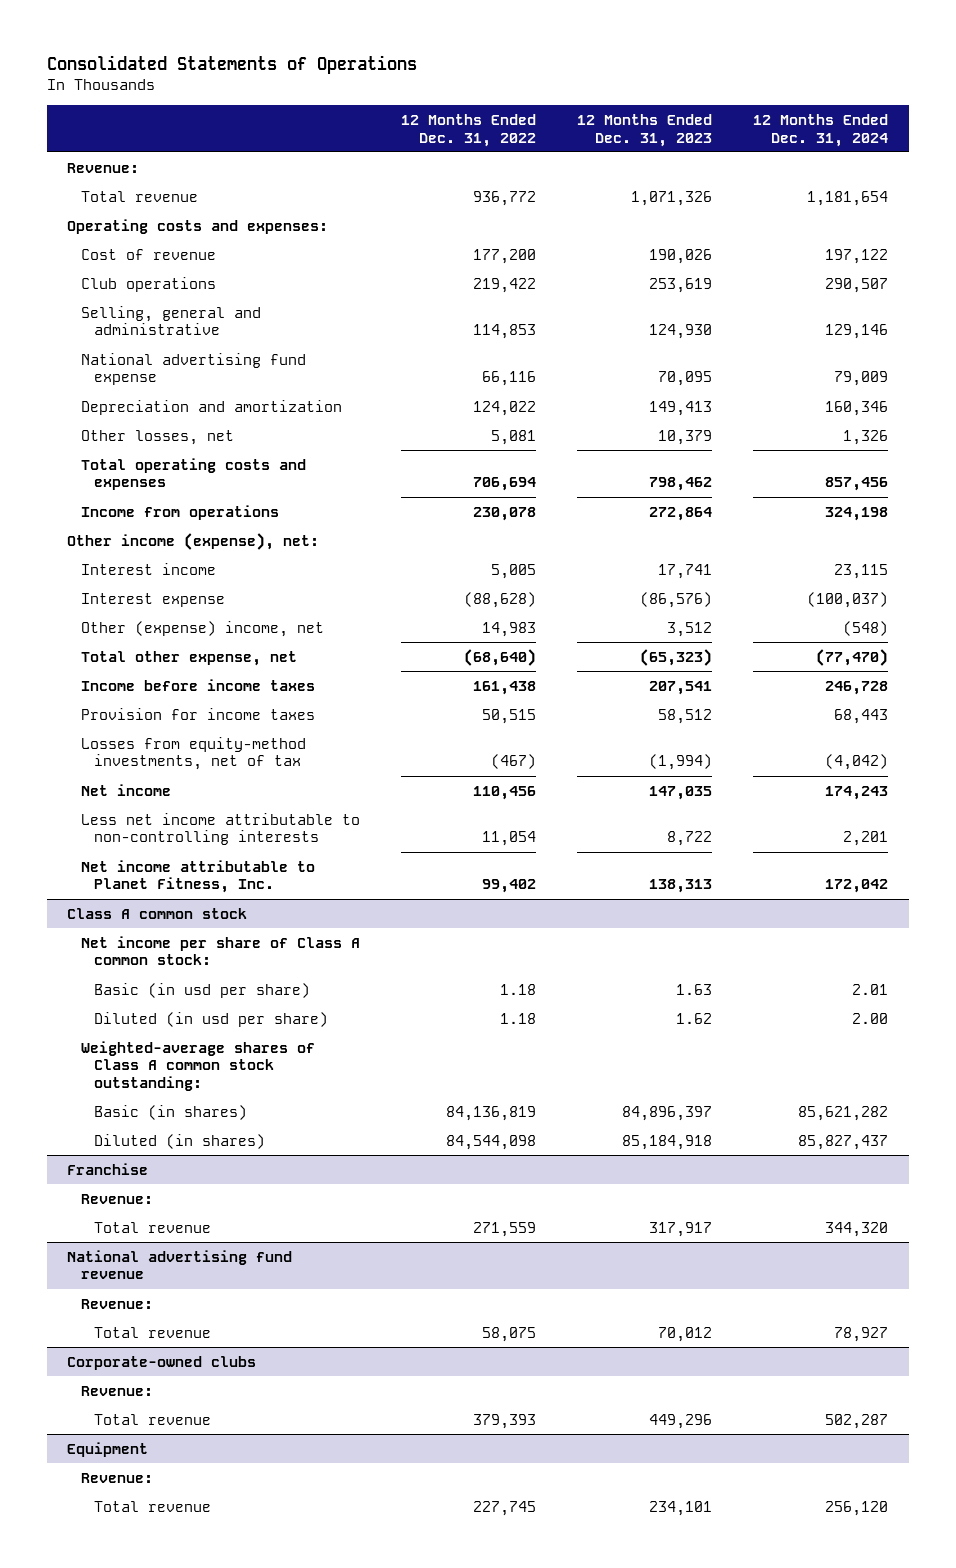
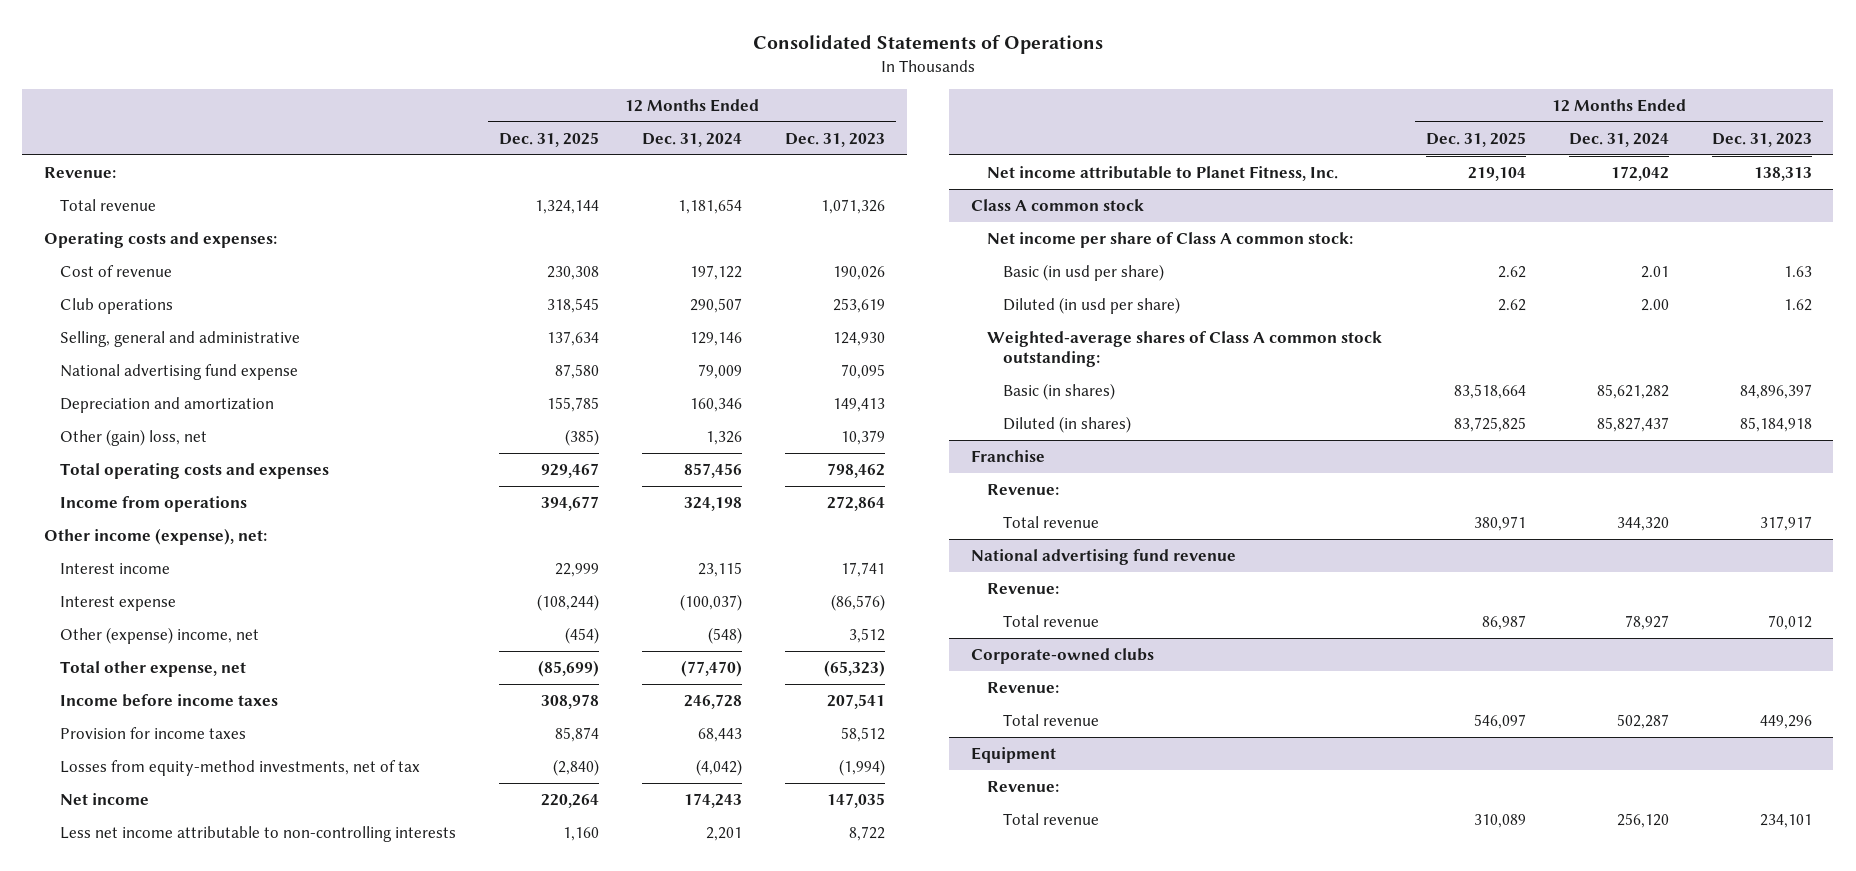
- | 12 Months Ended Dec. 31, 2022 | 12 Months Ended Dec. 31, 2023 | 12 Months Ended Dec. 31, 2024
+ | 12 Months Ended Dec. 31, 2025 | 12 Months Ended Dec. 31, 2024 | 12 Months Ended Dec. 31, 2023
- Other losses, net | 5,081 | 10,379 | 1,326
+ Other (gain) loss, net | (385) | 1,326 | 10,379

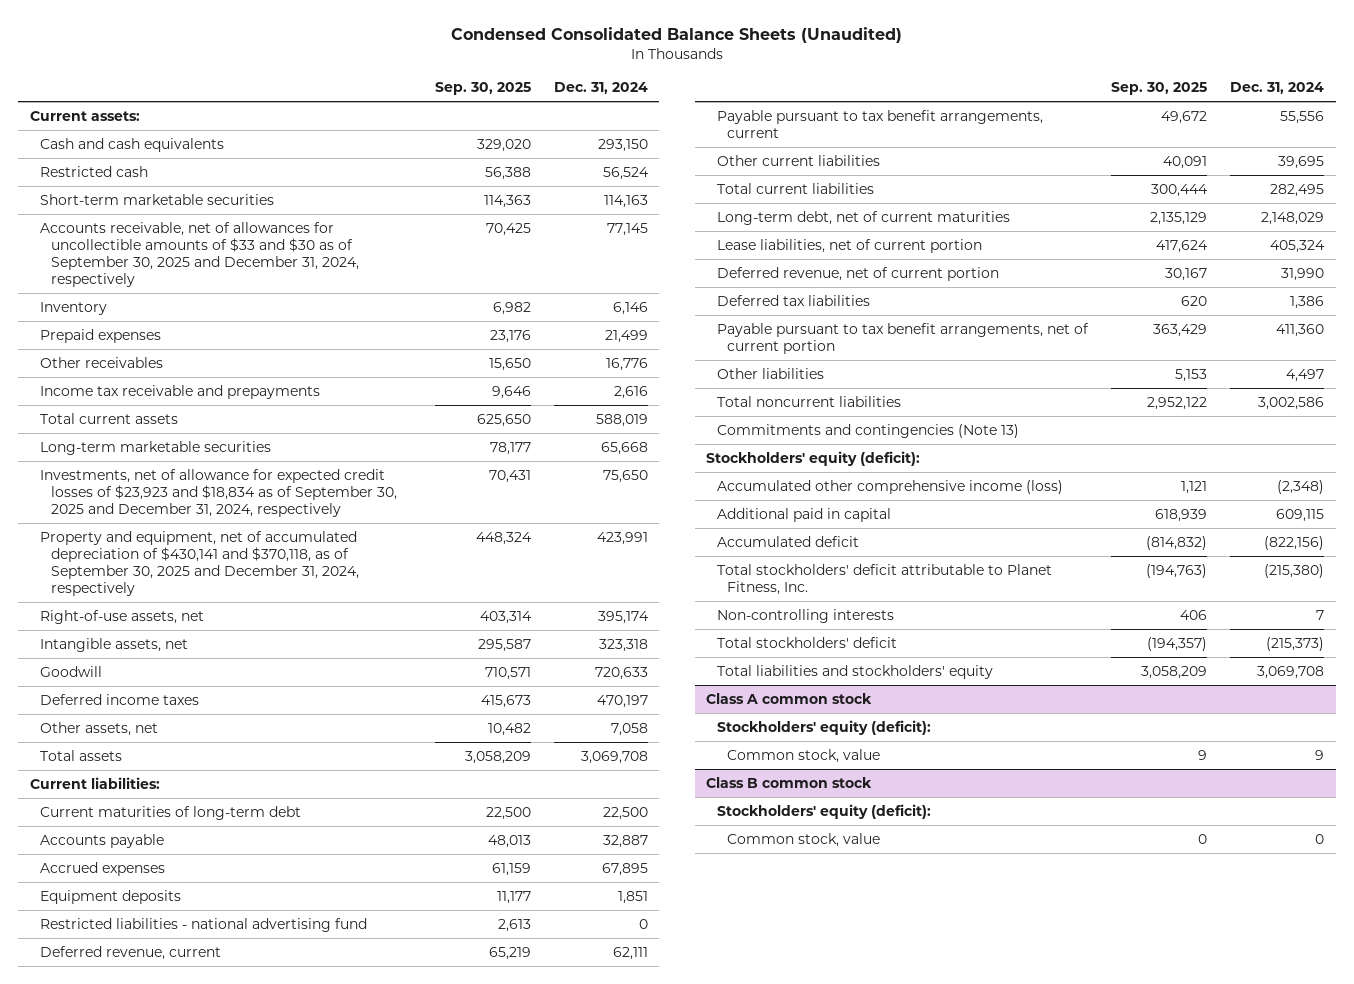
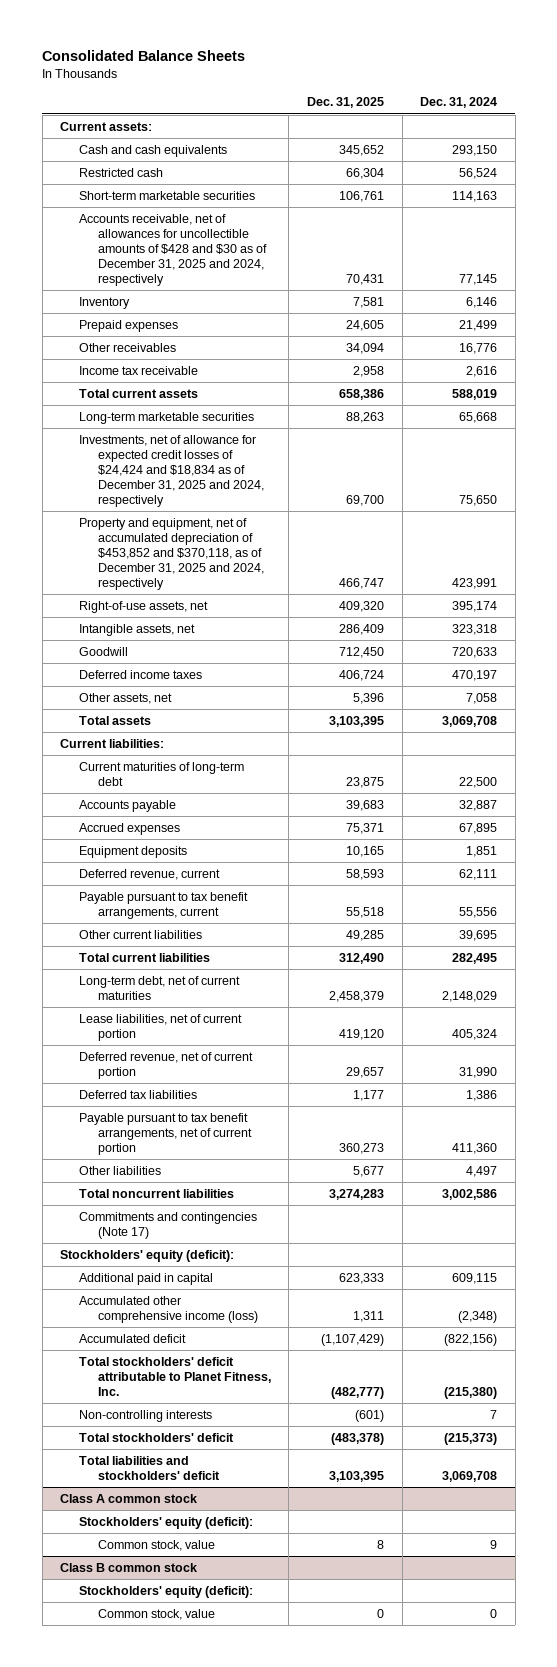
- Condensed Consolidated Balance Sheets (Unaudited)
+ Consolidated Balance Sheets
- | Sep. 30, 2025 | Dec. 31, 2024
+ | Dec. 31, 2025 | Dec. 31, 2024
- Accounts receivable, net of allowances for uncollectible amounts of $33 and $30 as of September 30, 2025 and December 31, 2024, respectively | 70,425 | 77,145
+ Accounts receivable, net of allowances for uncollectible amounts of $428 and $30 as of December 31, 2025 and 2024, respectively | 70,431 | 77,145
- Income tax receivable and prepayments | 9,646 | 2,616
+ Income tax receivable | 2,958 | 2,616
- Investments, net of allowance for expected credit losses of $23,923 and $18,834 as of September 30, 2025 and December 31, 2024, respectively | 70,431 | 75,650
- Property and equipment, net of accumulated depreciation of $430,141 and $370,118, as of September 30, 2025 and December 31, 2024, respectively | 448,324 | 423,991
+ Investments, net of allowance for expected credit losses of $24,424 and $18,834 as of December 31, 2025 and 2024, respectively | 69,700 | 75,650
+ Property and equipment, net of accumulated depreciation of $453,852 and $370,118, as of December 31, 2025 and 2024, respectively | 466,747 | 423,991
- Restricted liabilities - national advertising fund | 2,613 | 0
- Commitments and contingencies (Note 13)
+ Commitments and contingencies (Note 17)
moved down: Accumulated other comprehensive income (loss) | 1,311 | (2,348)
- Total liabilities and stockholders' equity | 3,058,209 | 3,069,708
+ Total liabilities and stockholders' deficit | 3,103,395 | 3,069,708

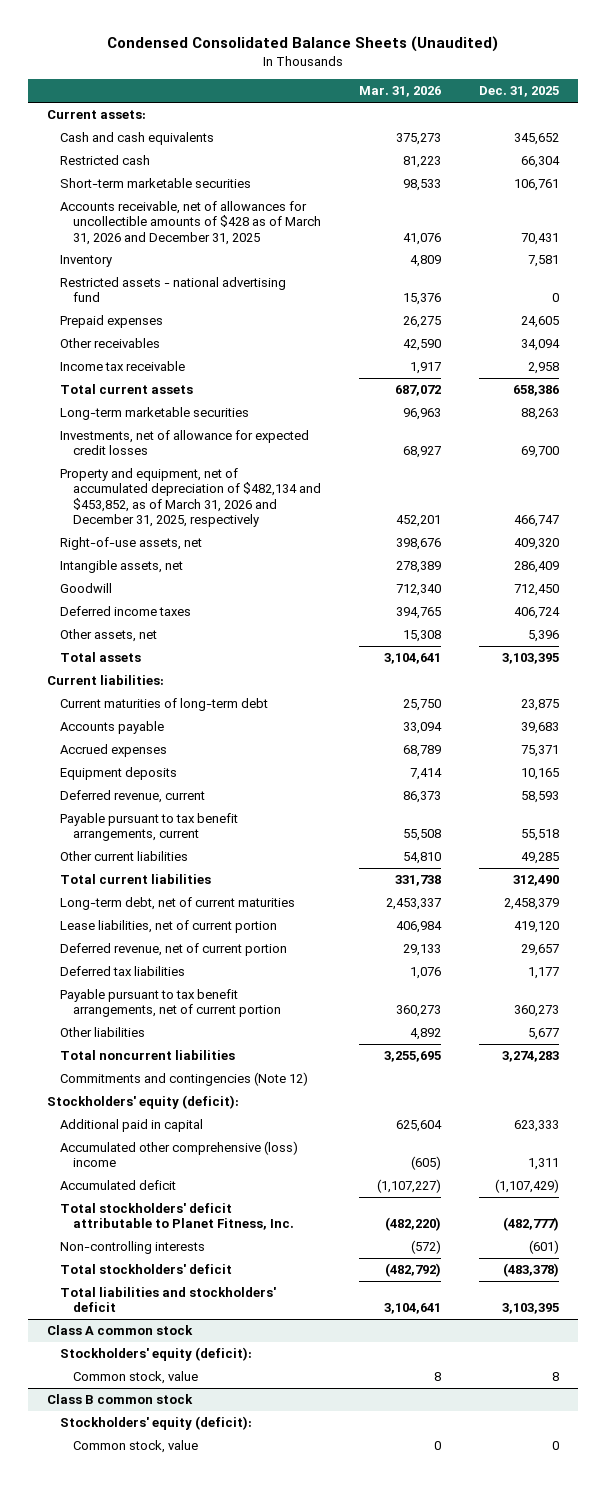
- Consolidated Balance Sheets
+ Condensed Consolidated Balance Sheets (Unaudited)
- | Dec. 31, 2025 | Dec. 31, 2024
+ | Mar. 31, 2026 | Dec. 31, 2025
- Accounts receivable, net of allowances for uncollectible amounts of $428 and $30 as of December 31, 2025 and 2024, respectively | 70,431 | 77,145
+ Accounts receivable, net of allowances for uncollectible amounts of $428 as of March 31, 2026 and December 31, 2025 | 41,076 | 70,431
+ Restricted assets - national advertising fund | 15,376 | 0
- Investments, net of allowance for expected credit losses of $24,424 and $18,834 as of December 31, 2025 and 2024, respectively | 69,700 | 75,650
- Property and equipment, net of accumulated depreciation of $453,852 and $370,118, as of December 31, 2025 and 2024, respectively | 466,747 | 423,991
+ Investments, net of allowance for expected credit losses | 68,927 | 69,700
+ Property and equipment, net of accumulated depreciation of $482,134 and $453,852, as of March 31, 2026 and December 31, 2025, respectively | 452,201 | 466,747
- Commitments and contingencies (Note 17)
+ Commitments and contingencies (Note 12)
- Accumulated other comprehensive income (loss) | 1,311 | (2,348)
+ Accumulated other comprehensive (loss) income | (605) | 1,311

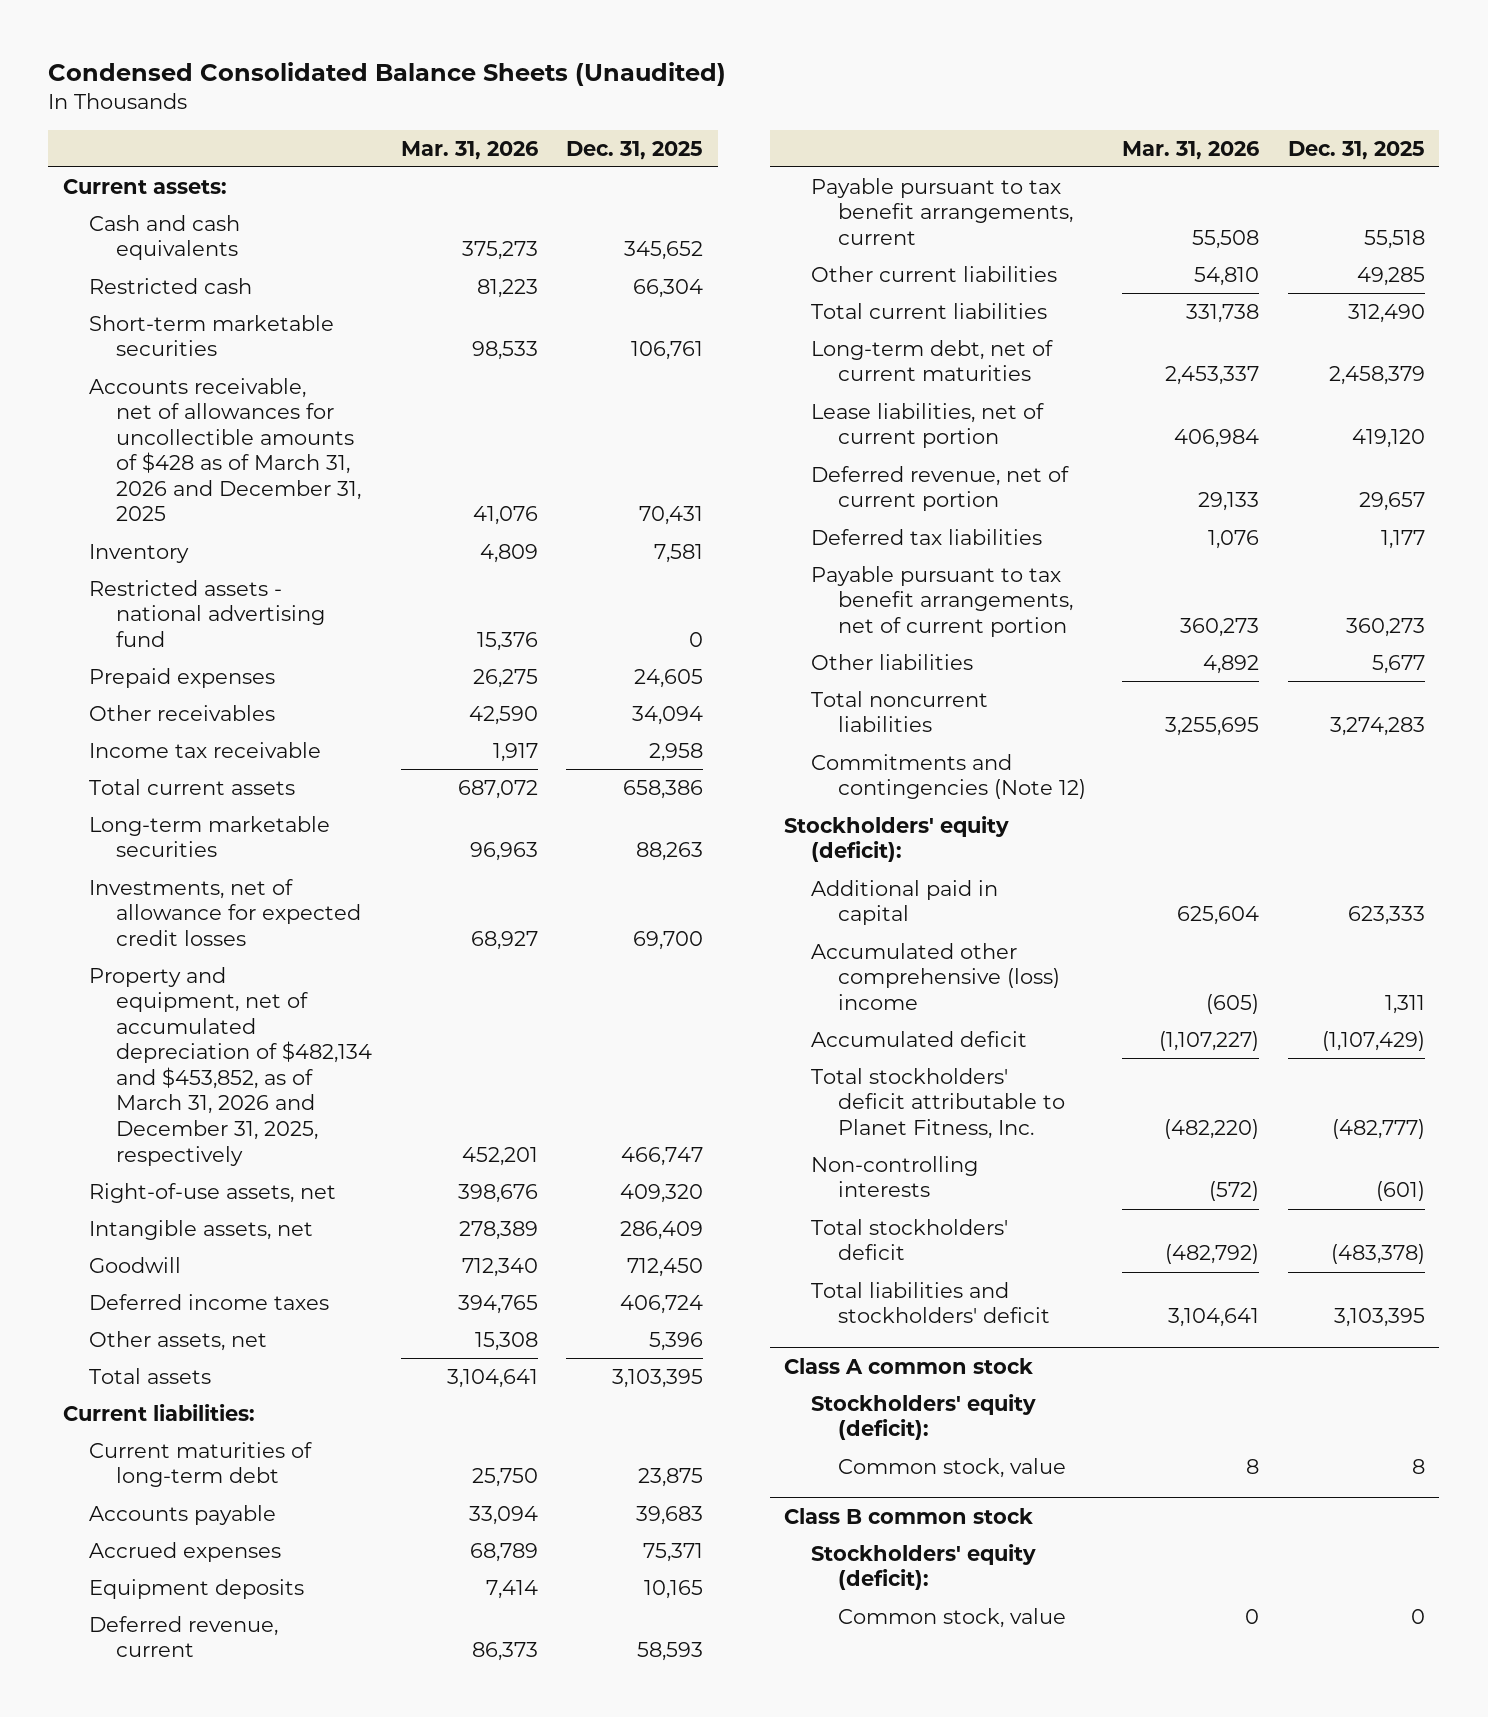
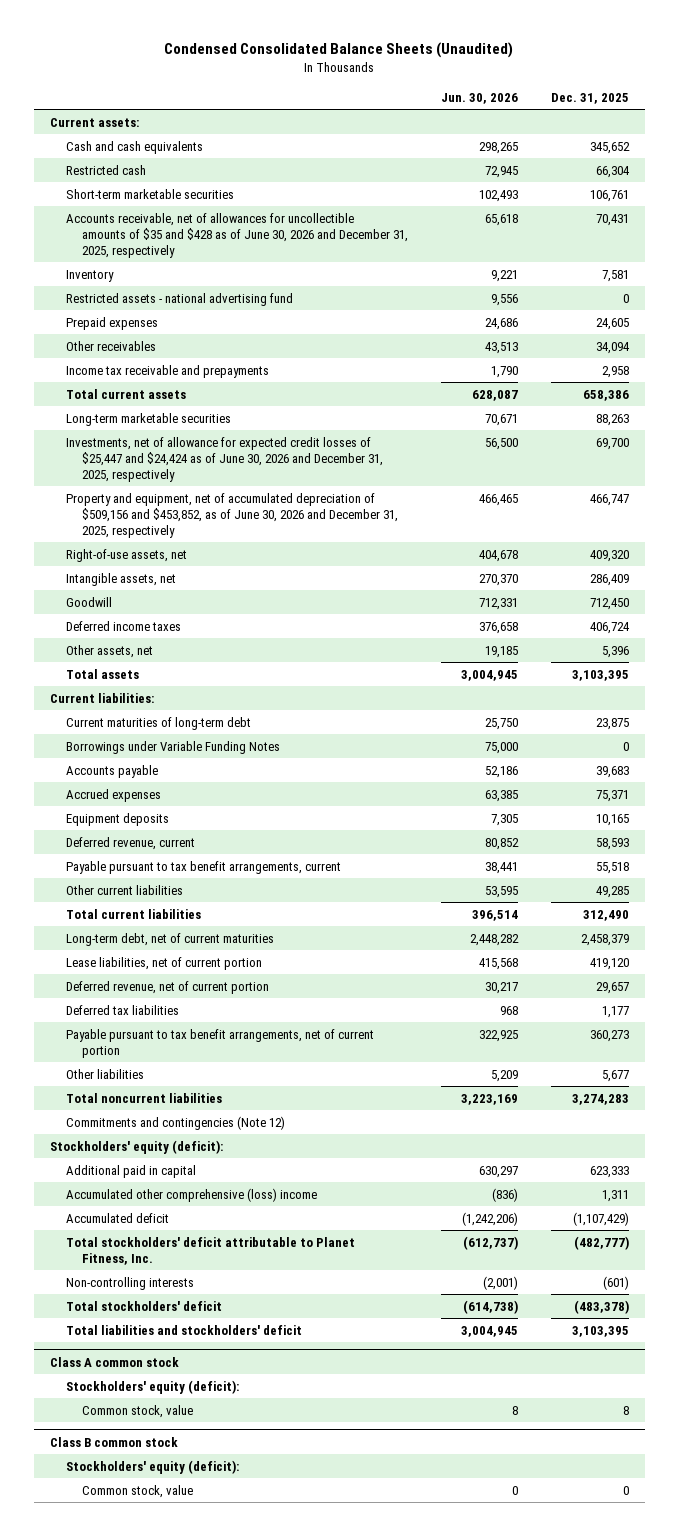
- | Mar. 31, 2026 | Dec. 31, 2025
+ | Jun. 30, 2026 | Dec. 31, 2025
- Accounts receivable, net of allowances for uncollectible amounts of $428 as of March 31, 2026 and December 31, 2025 | 41,076 | 70,431
+ Accounts receivable, net of allowances for uncollectible amounts of $35 and $428 as of June 30, 2026 and December 31, 2025, respectively | 65,618 | 70,431
- Income tax receivable | 1,917 | 2,958
+ Income tax receivable and prepayments | 1,790 | 2,958
- Investments, net of allowance for expected credit losses | 68,927 | 69,700
- Property and equipment, net of accumulated depreciation of $482,134 and $453,852, as of March 31, 2026 and December 31, 2025, respectively | 452,201 | 466,747
+ Investments, net of allowance for expected credit losses of $25,447 and $24,424 as of June 30, 2026 and December 31, 2025, respectively | 56,500 | 69,700
+ Property and equipment, net of accumulated depreciation of $509,156 and $453,852, as of June 30, 2026 and December 31, 2025, respectively | 466,465 | 466,747
+ Borrowings under Variable Funding Notes | 75,000 | 0

